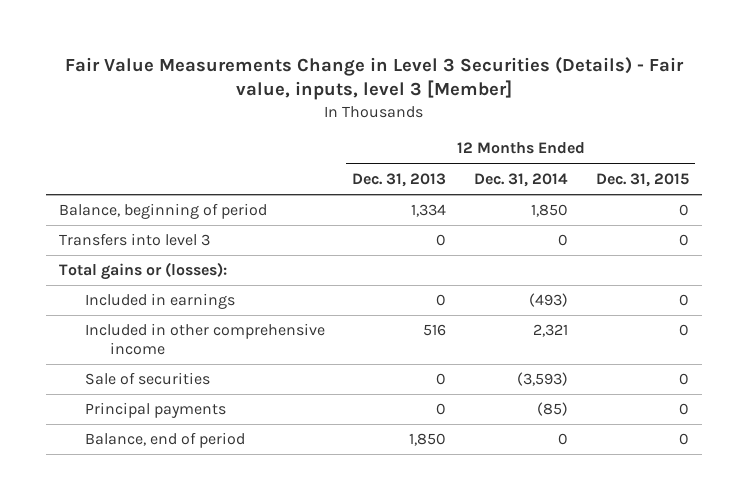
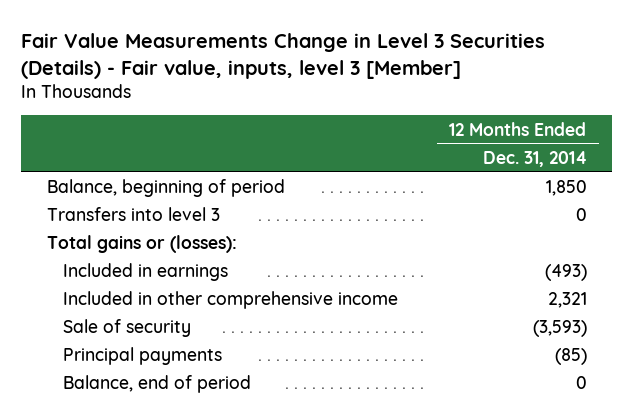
- | 12 Months Ended Dec. 31, 2013 | 12 Months Ended Dec. 31, 2014 | 12 Months Ended Dec. 31, 2015
+ | 12 Months Ended Dec. 31, 2014
- Sale of securities | 0 | (3,593) | 0
+ Sale of security | (3,593)

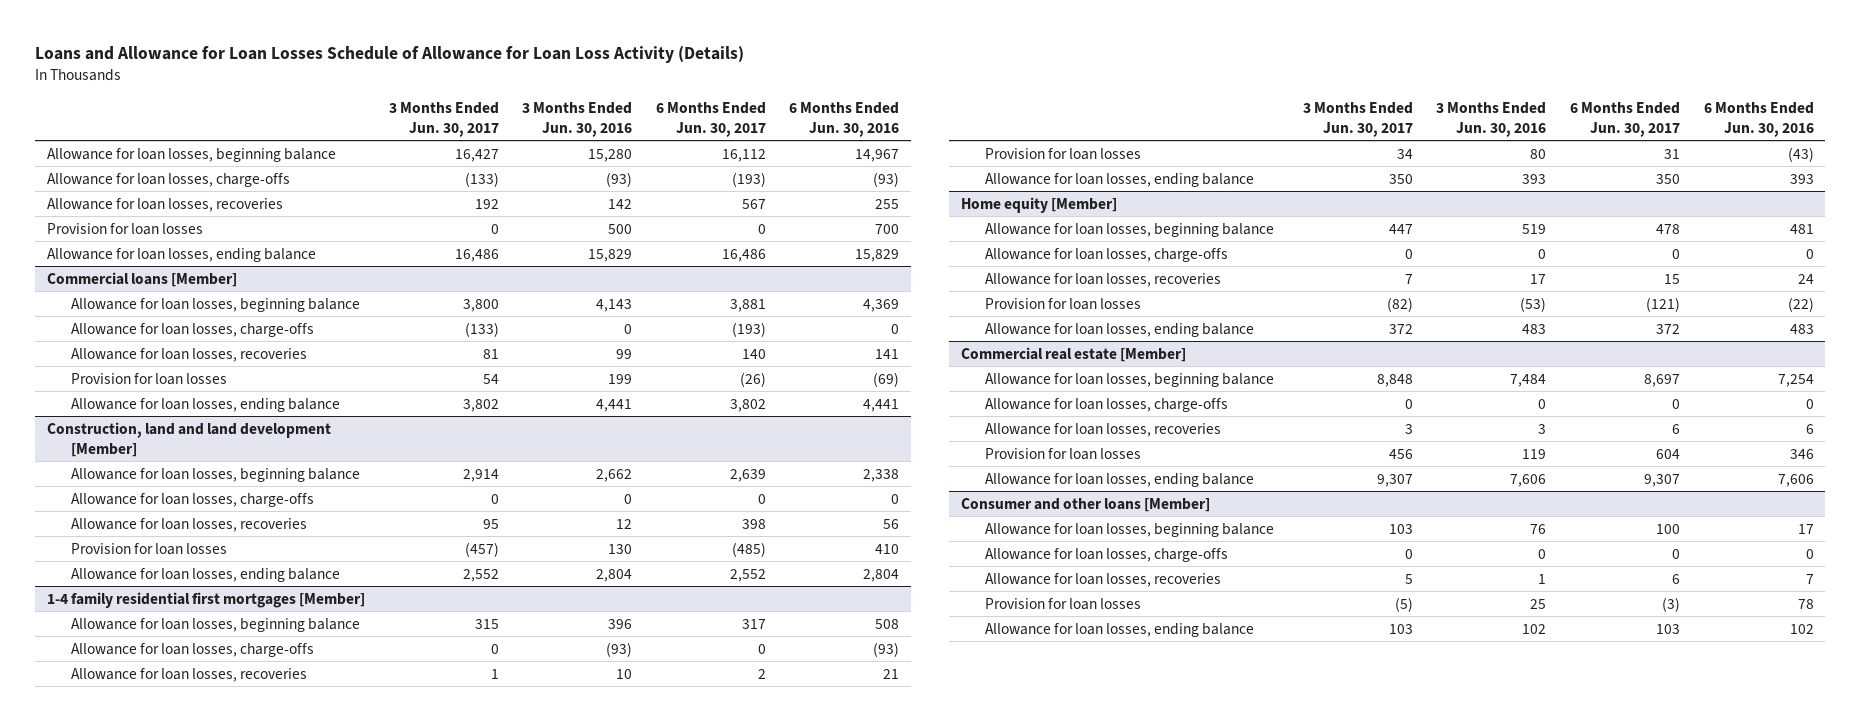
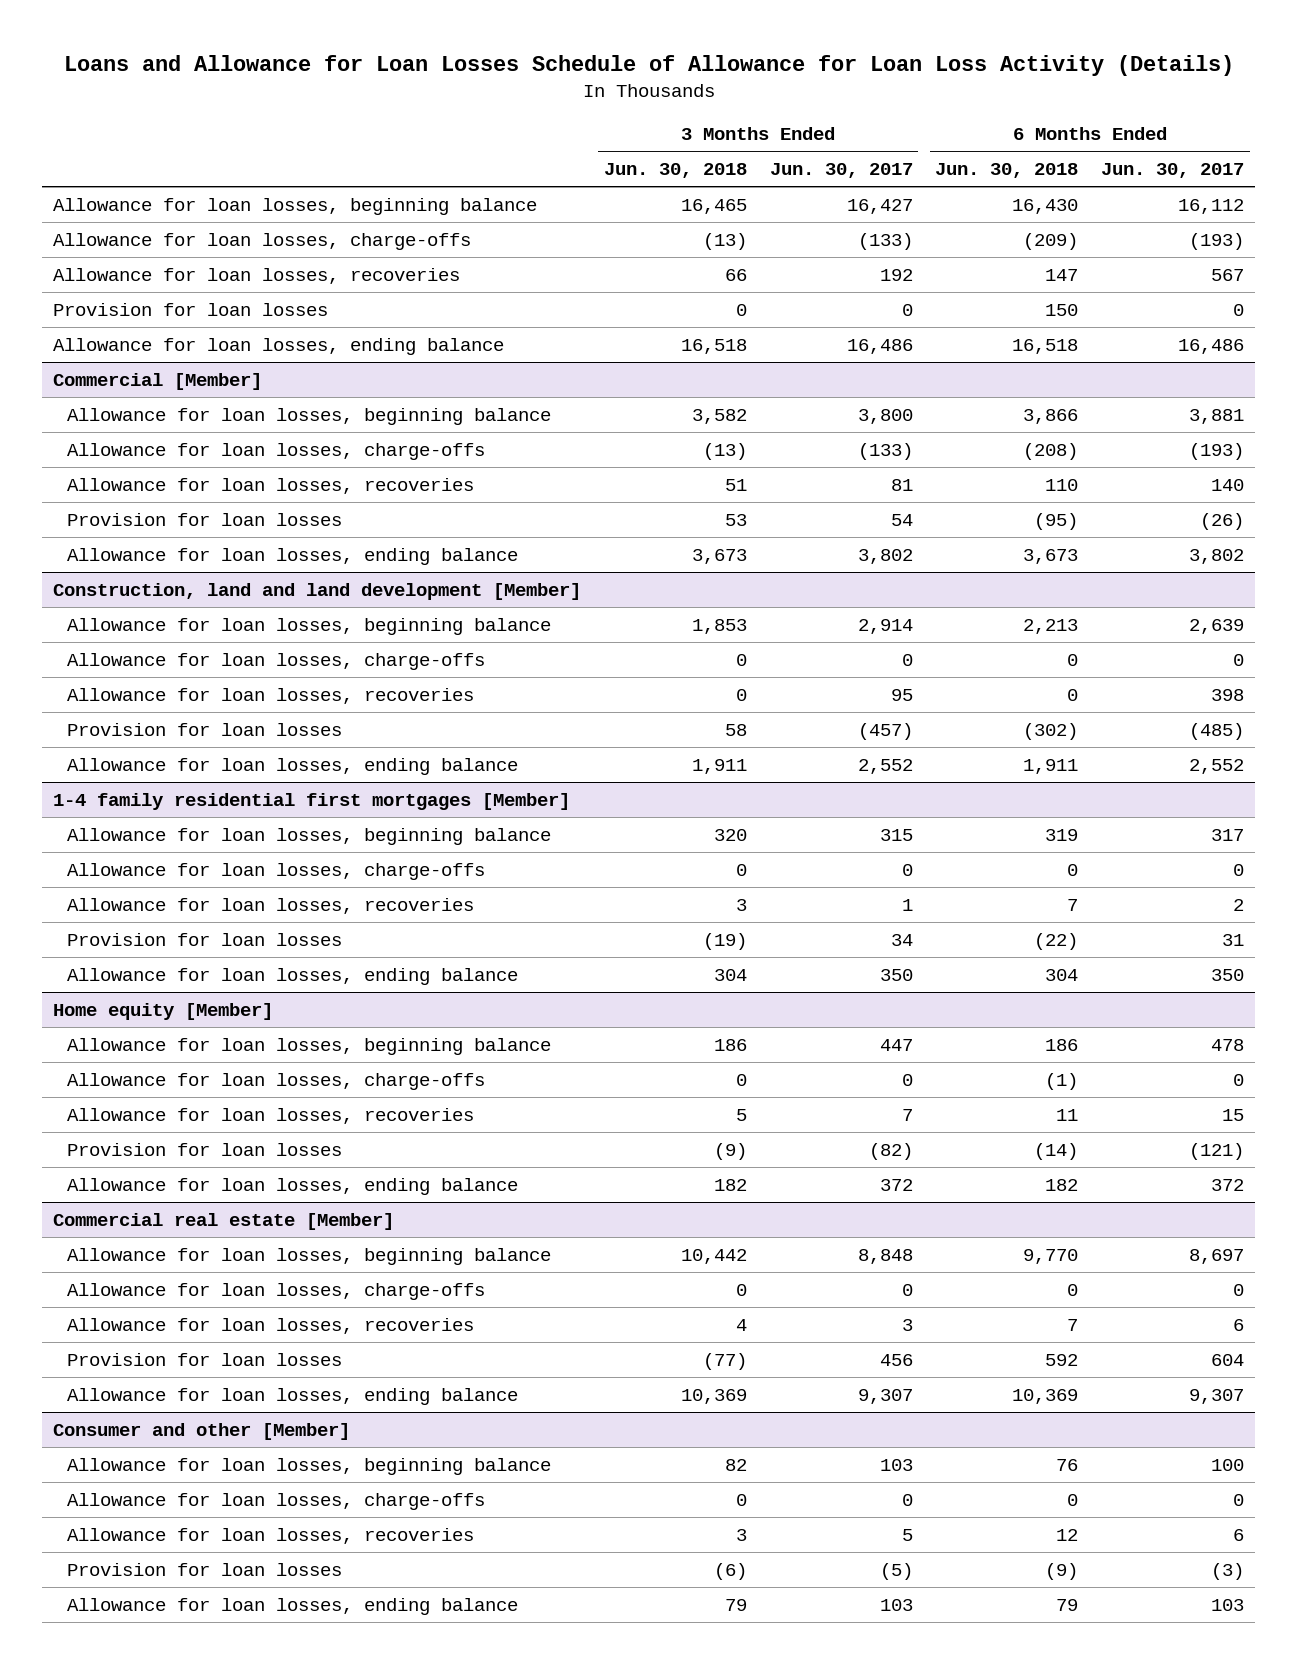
- | 3 Months Ended Jun. 30, 2017 | 3 Months Ended Jun. 30, 2016 | 6 Months Ended Jun. 30, 2017 | 6 Months Ended Jun. 30, 2016
+ | 3 Months Ended Jun. 30, 2018 | 3 Months Ended Jun. 30, 2017 | 6 Months Ended Jun. 30, 2018 | 6 Months Ended Jun. 30, 2017
- Commercial loans [Member]
+ Commercial [Member]
- Consumer and other loans [Member]
+ Consumer and other [Member]

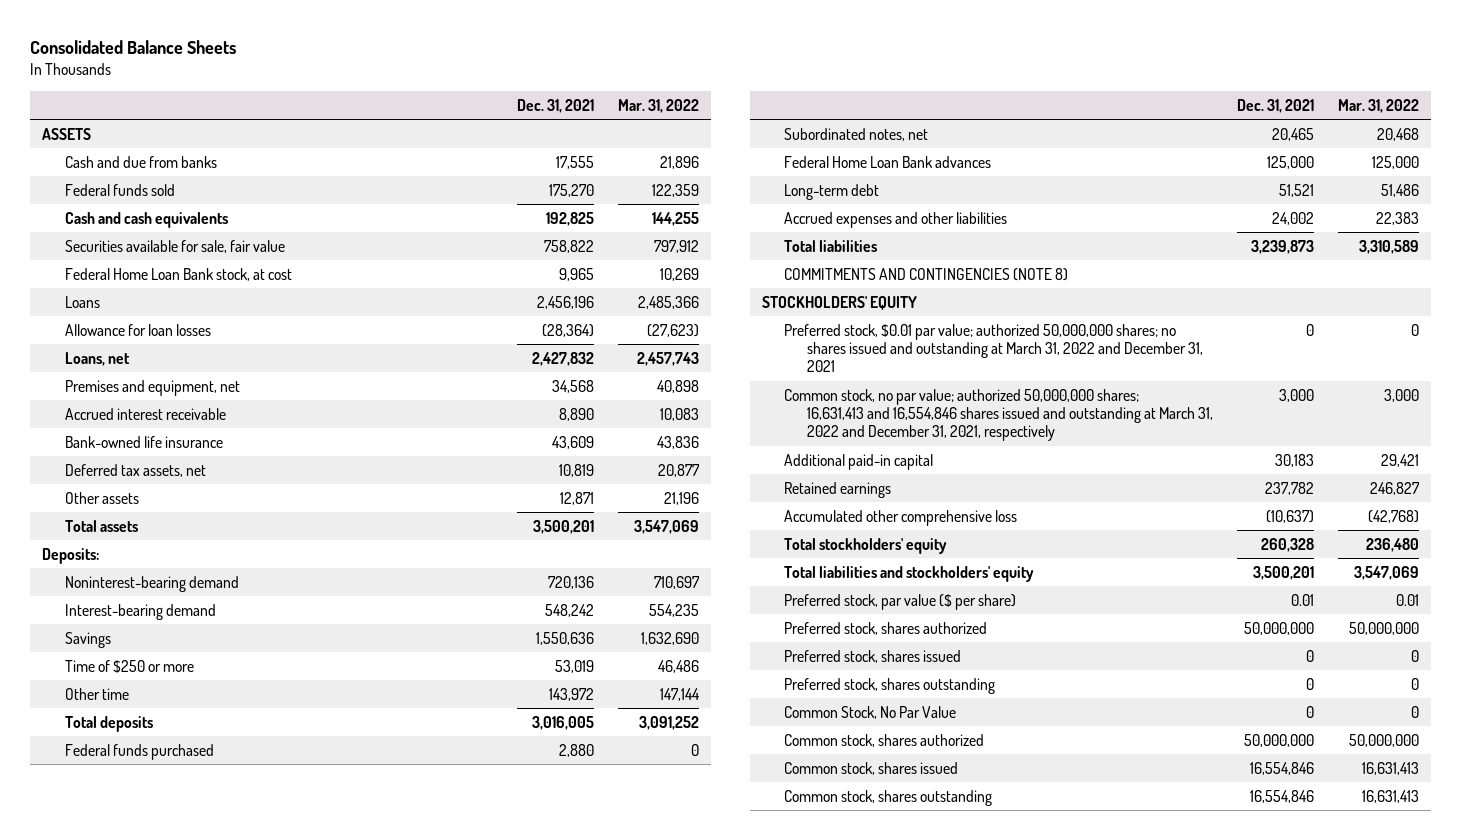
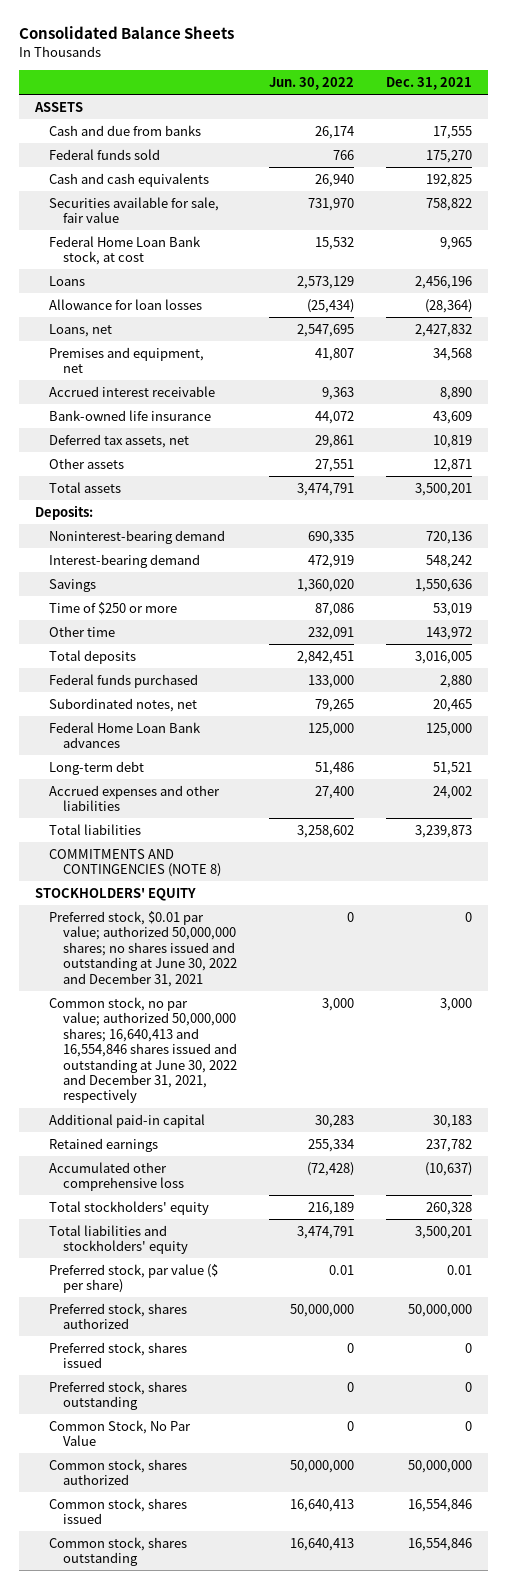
- | Dec. 31, 2021 | Mar. 31, 2022
+ | Jun. 30, 2022 | Dec. 31, 2021
- Preferred stock, $0.01 par value; authorized 50,000,000 shares; no shares issued and outstanding at March 31, 2022 and December 31, 2021 | 0 | 0
- Common stock, no par value; authorized 50,000,000 shares; 16,631,413 and 16,554,846 shares issued and outstanding at March 31, 2022 and December 31, 2021, respectively | 3,000 | 3,000
+ Preferred stock, $0.01 par value; authorized 50,000,000 shares; no shares issued and outstanding at June 30, 2022 and December 31, 2021 | 0 | 0
+ Common stock, no par value; authorized 50,000,000 shares; 16,640,413 and 16,554,846 shares issued and outstanding at June 30, 2022 and December 31, 2021, respectively | 3,000 | 3,000

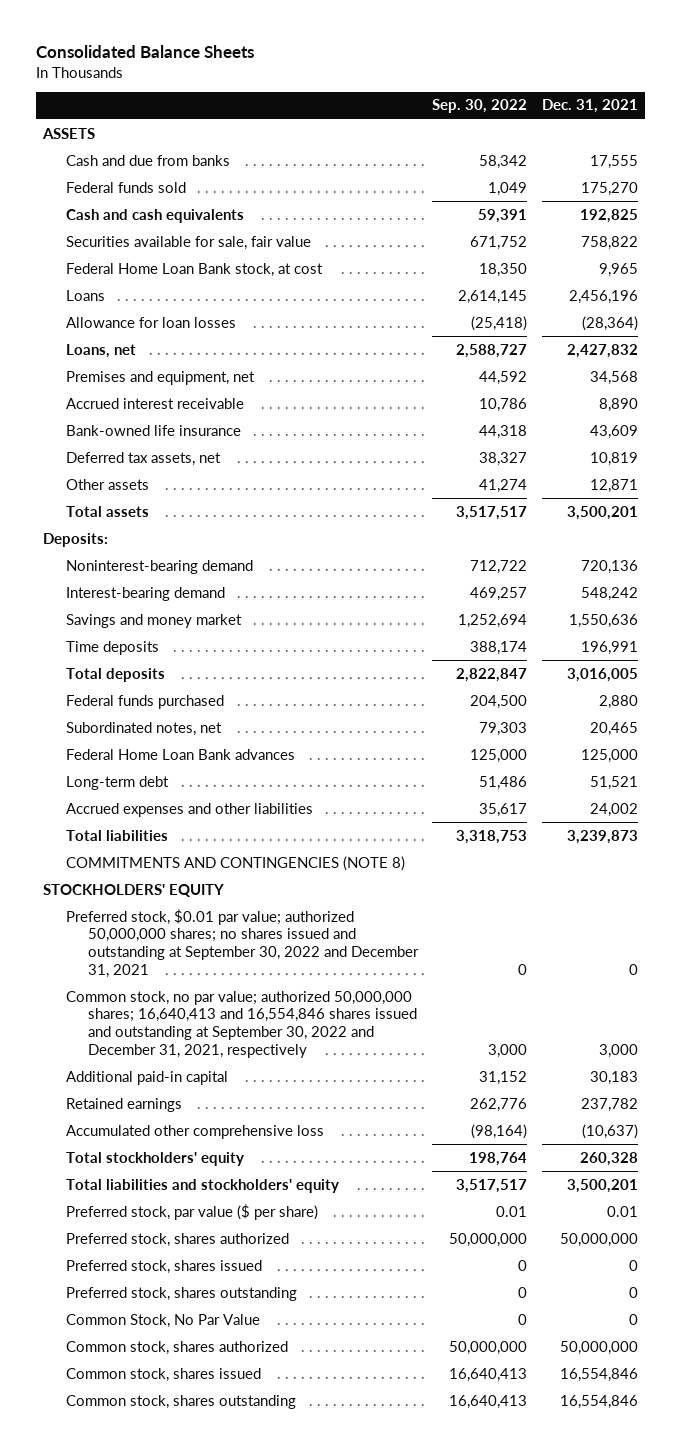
- | Jun. 30, 2022 | Dec. 31, 2021
+ | Sep. 30, 2022 | Dec. 31, 2021
- Savings | 1,360,020 | 1,550,636
- Time of $250 or more | 87,086 | 53,019
- Other time | 232,091 | 143,972
+ Savings and money market | 1,252,694 | 1,550,636
+ Time deposits | 388,174 | 196,991
- Preferred stock, $0.01 par value; authorized 50,000,000 shares; no shares issued and outstanding at June 30, 2022 and December 31, 2021 | 0 | 0
- Common stock, no par value; authorized 50,000,000 shares; 16,640,413 and 16,554,846 shares issued and outstanding at June 30, 2022 and December 31, 2021, respectively | 3,000 | 3,000
+ Preferred stock, $0.01 par value; authorized 50,000,000 shares; no shares issued and outstanding at September 30, 2022 and December 31, 2021 | 0 | 0
+ Common stock, no par value; authorized 50,000,000 shares; 16,640,413 and 16,554,846 shares issued and outstanding at September 30, 2022 and December 31, 2021, respectively | 3,000 | 3,000

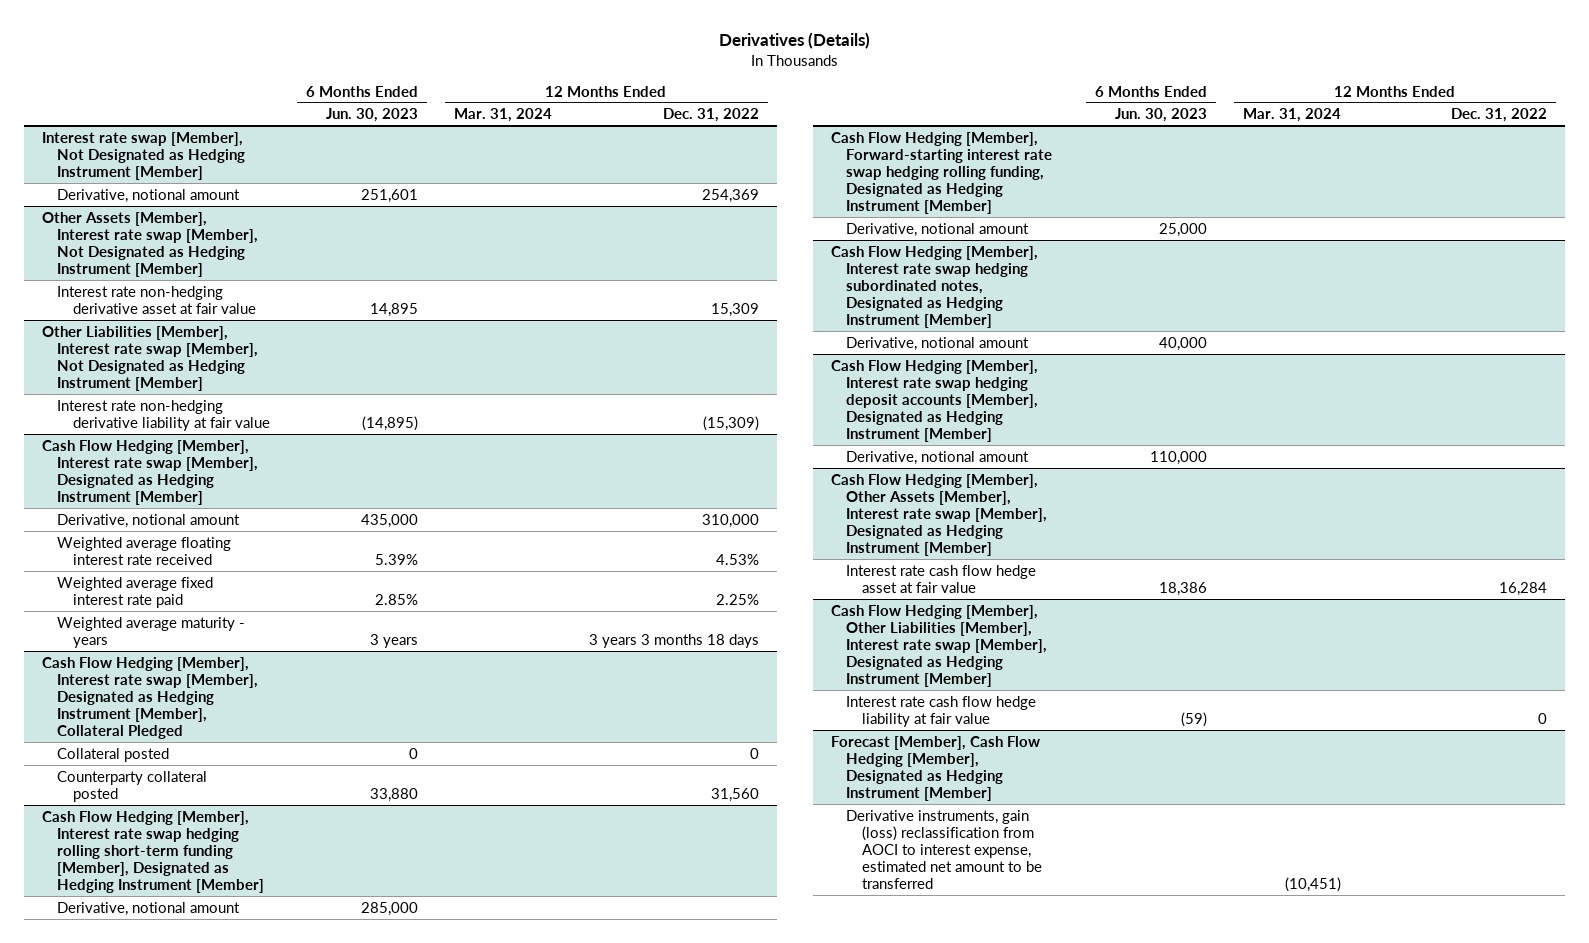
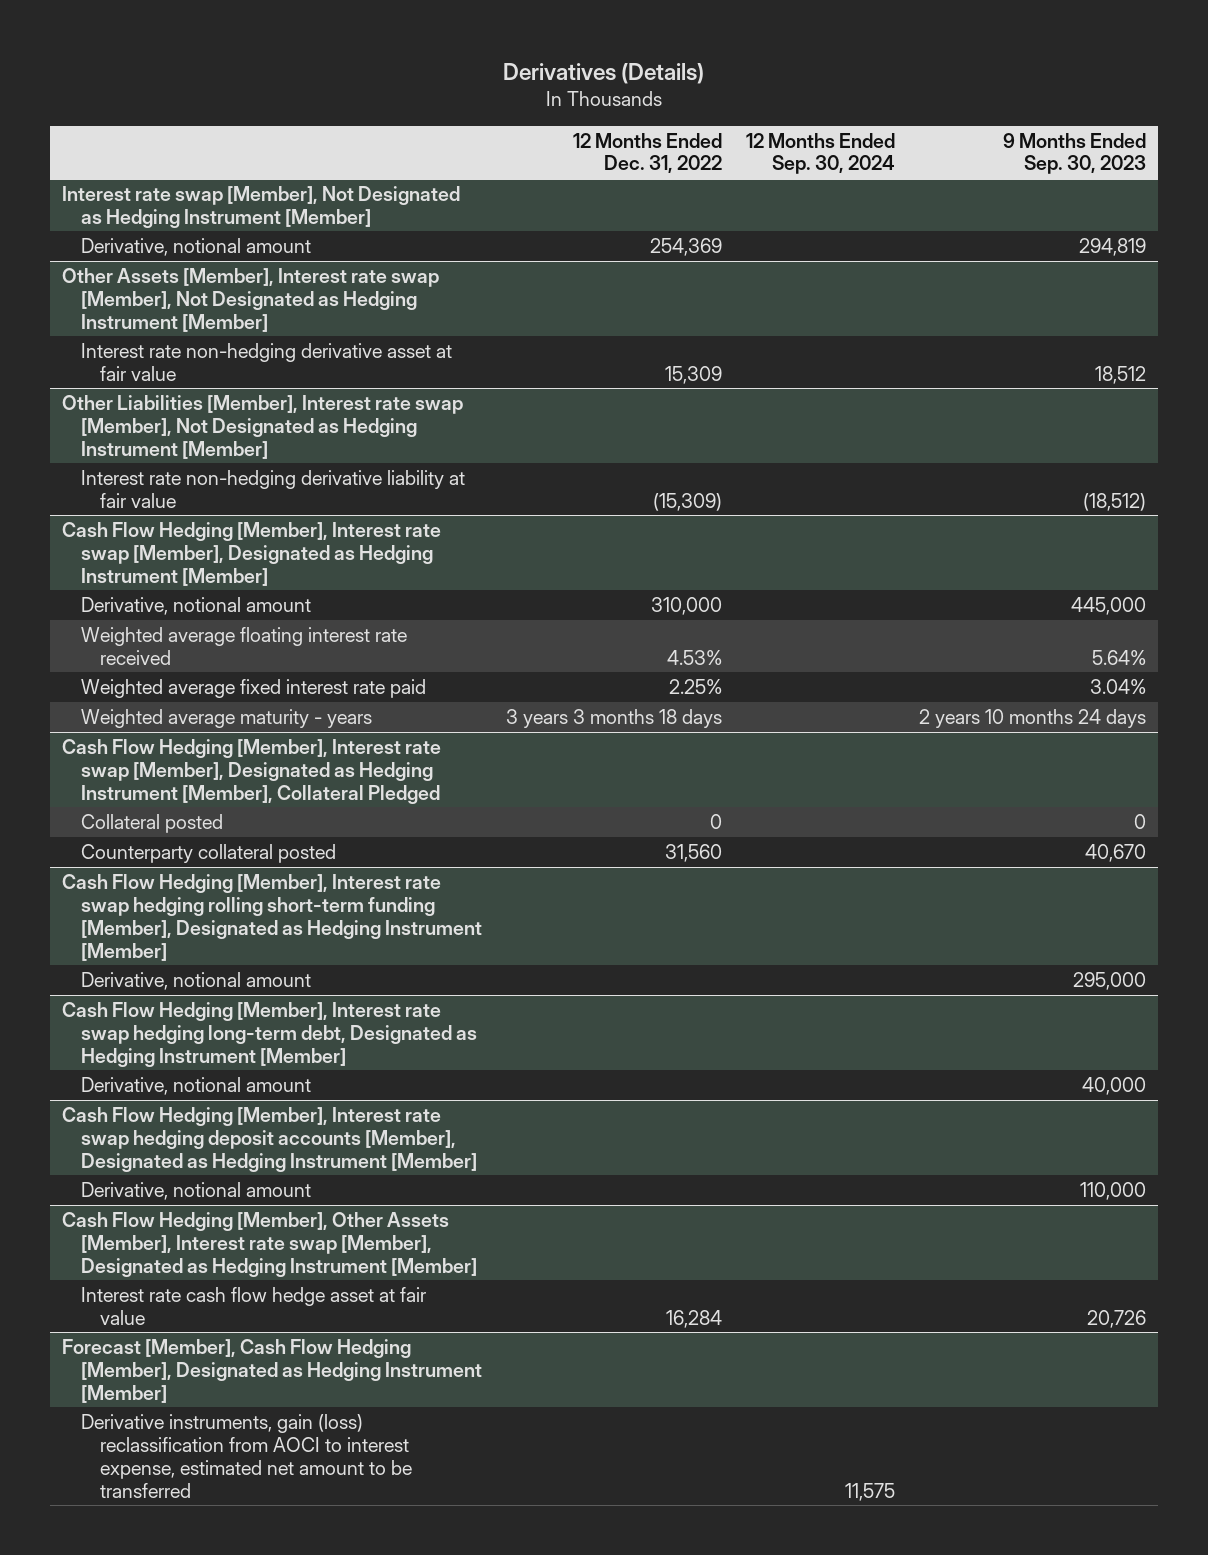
- | 6 Months Ended Jun. 30, 2023 | 12 Months Ended Mar. 31, 2024 | 12 Months Ended Dec. 31, 2022
+ | 12 Months Ended Dec. 31, 2022 | 12 Months Ended Sep. 30, 2024 | 9 Months Ended Sep. 30, 2023
- Cash Flow Hedging [Member], Forward-starting interest rate swap hedging rolling funding, Designated as Hedging Instrument [Member]
- Derivative, notional amount | 25,000 | |
- Cash Flow Hedging [Member], Interest rate swap hedging subordinated notes, Designated as Hedging Instrument [Member]
+ Cash Flow Hedging [Member], Interest rate swap hedging long-term debt, Designated as Hedging Instrument [Member]
- Cash Flow Hedging [Member], Other Liabilities [Member], Interest rate swap [Member], Designated as Hedging Instrument [Member]
- Interest rate cash flow hedge liability at fair value | (59) | | 0

